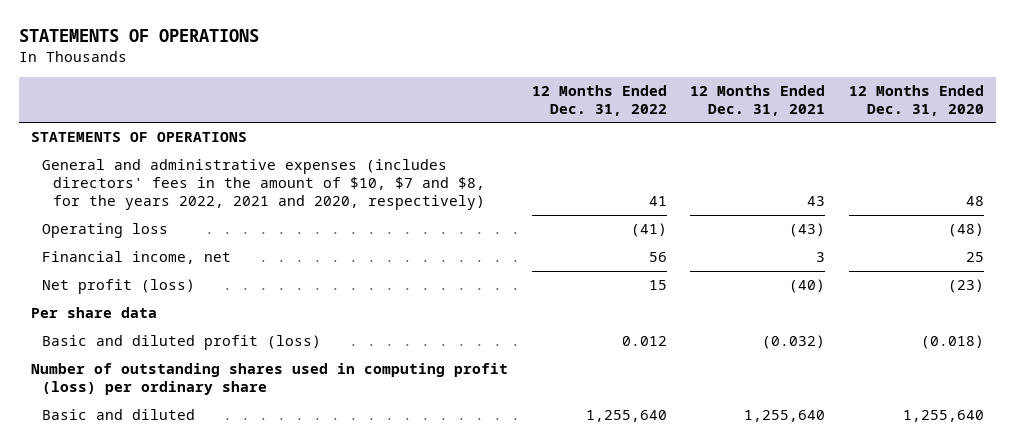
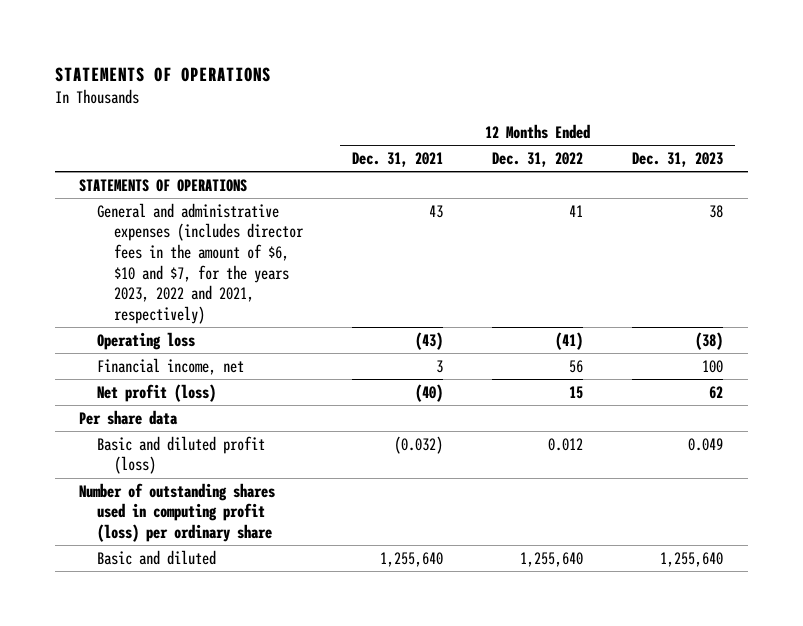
- | 12 Months Ended Dec. 31, 2022 | 12 Months Ended Dec. 31, 2021 | 12 Months Ended Dec. 31, 2020
+ | 12 Months Ended Dec. 31, 2021 | 12 Months Ended Dec. 31, 2022 | 12 Months Ended Dec. 31, 2023
- General and administrative expenses (includes directors' fees in the amount of $10, $7 and $8, for the years 2022, 2021 and 2020, respectively) | 41 | 43 | 48
+ General and administrative expenses (includes director fees in the amount of $6, $10 and $7, for the years 2023, 2022 and 2021, respectively) | 43 | 41 | 38

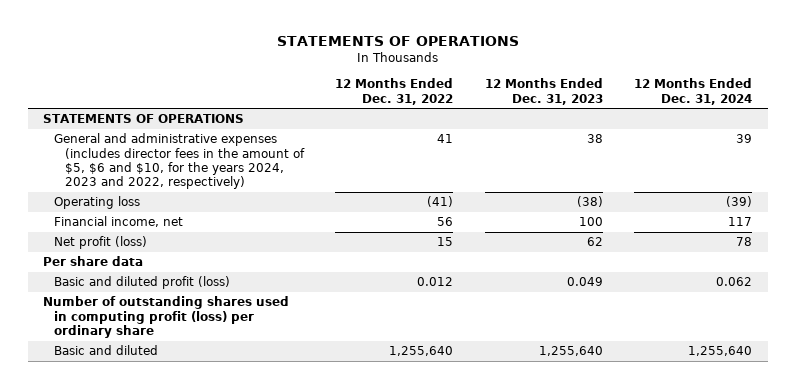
- | 12 Months Ended Dec. 31, 2021 | 12 Months Ended Dec. 31, 2022 | 12 Months Ended Dec. 31, 2023
+ | 12 Months Ended Dec. 31, 2022 | 12 Months Ended Dec. 31, 2023 | 12 Months Ended Dec. 31, 2024
- General and administrative expenses (includes director fees in the amount of $6, $10 and $7, for the years 2023, 2022 and 2021, respectively) | 43 | 41 | 38
+ General and administrative expenses (includes director fees in the amount of $5, $6 and $10, for the years 2024, 2023 and 2022, respectively) | 41 | 38 | 39

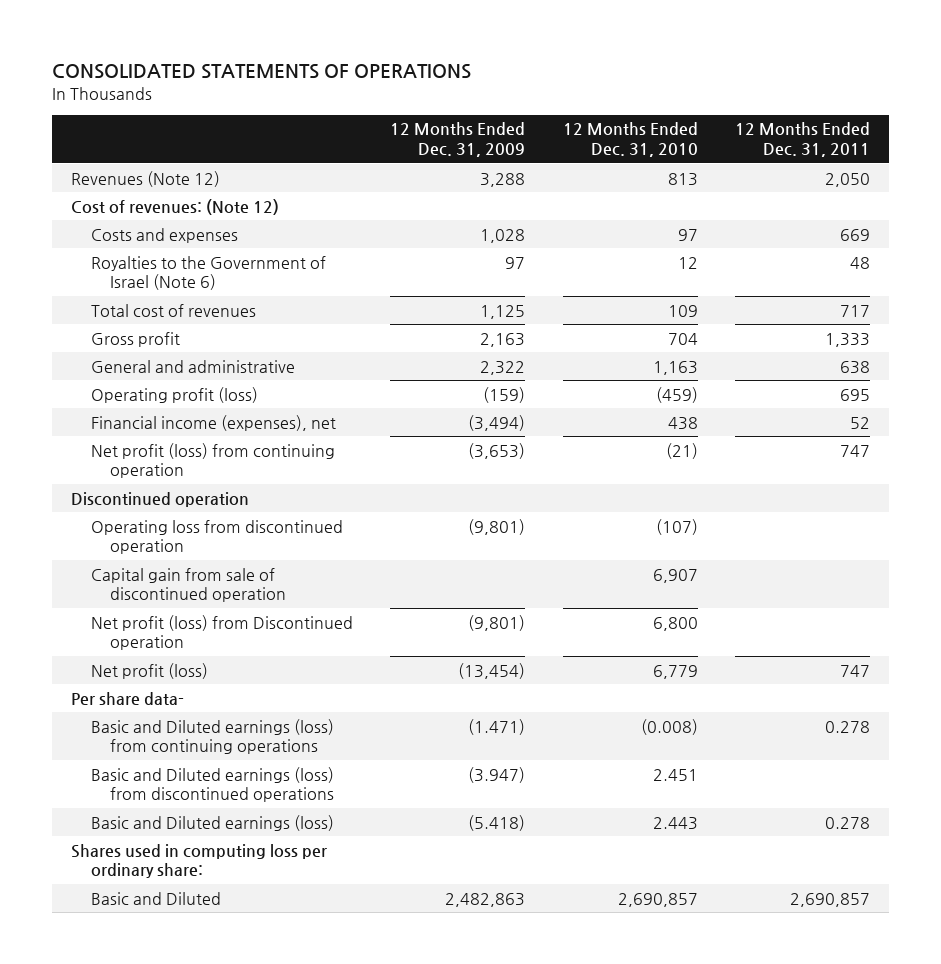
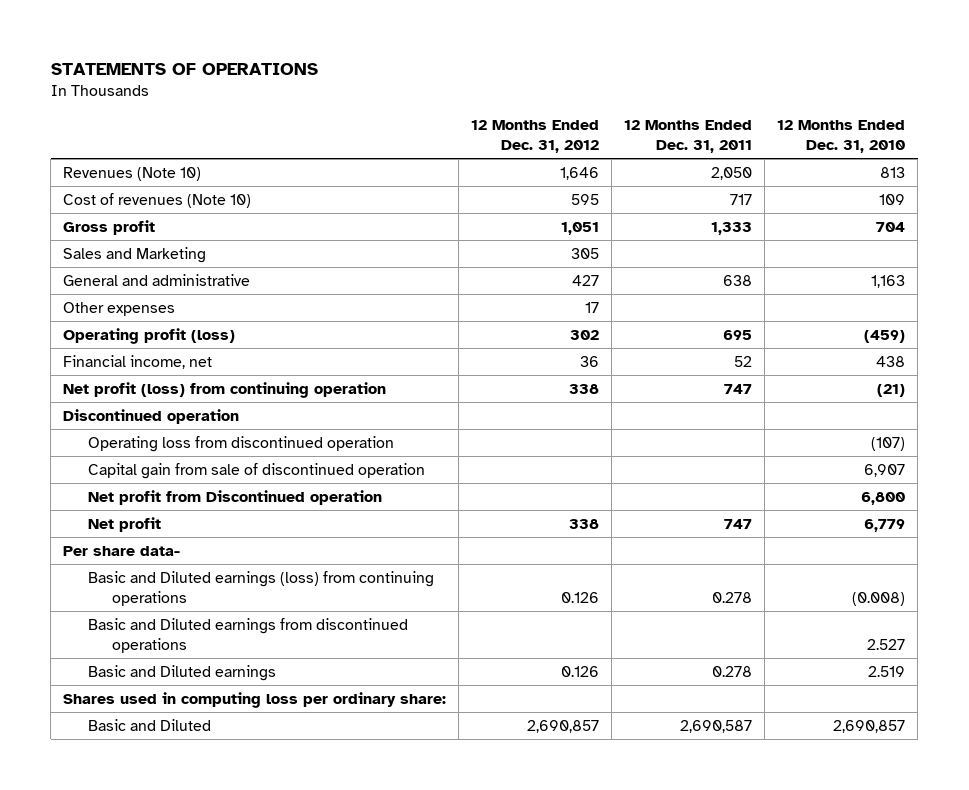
- CONSOLIDATED STATEMENTS OF OPERATIONS
+ STATEMENTS OF OPERATIONS
- | 12 Months Ended Dec. 31, 2009 | 12 Months Ended Dec. 31, 2010 | 12 Months Ended Dec. 31, 2011
+ | 12 Months Ended Dec. 31, 2012 | 12 Months Ended Dec. 31, 2011 | 12 Months Ended Dec. 31, 2010
- Revenues (Note 12) | 3,288 | 813 | 2,050
- Cost of revenues: (Note 12)
- Costs and expenses | 1,028 | 97 | 669
- Royalties to the Government of Israel (Note 6) | 97 | 12 | 48
- Total cost of revenues | 1,125 | 109 | 717
+ Revenues (Note 10) | 1,646 | 2,050 | 813
+ Cost of revenues (Note 10) | 595 | 717 | 109
+ Sales and Marketing | 305 | |
+ Other expenses | 17 | |
- Financial income (expenses), net | (3,494) | 438 | 52
+ Financial income, net | 36 | 52 | 438
- Net profit (loss) from Discontinued operation | (9,801) | 6,800 |
- Net profit (loss) | (13,454) | 6,779 | 747
+ Net profit from Discontinued operation | | | 6,800
+ Net profit | 338 | 747 | 6,779
- Basic and Diluted earnings (loss) from discontinued operations | (3.947) | 2.451 |
- Basic and Diluted earnings (loss) | (5.418) | 2.443 | 0.278
+ Basic and Diluted earnings from discontinued operations | | | 2.527
+ Basic and Diluted earnings | 0.126 | 0.278 | 2.519
- Basic and Diluted | 2,482,863 | 2,690,857 | 2,690,857
+ Basic and Diluted | 2,690,857 | 2,690,587 | 2,690,857

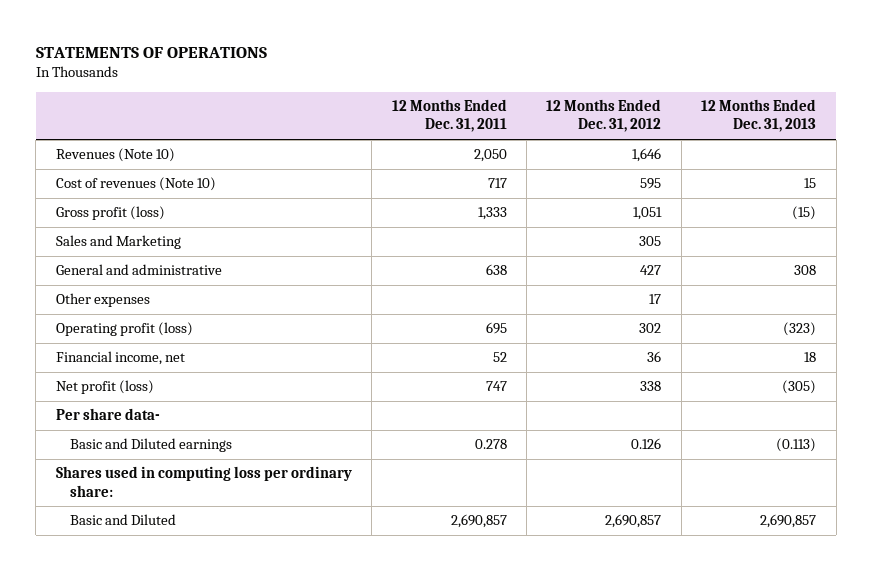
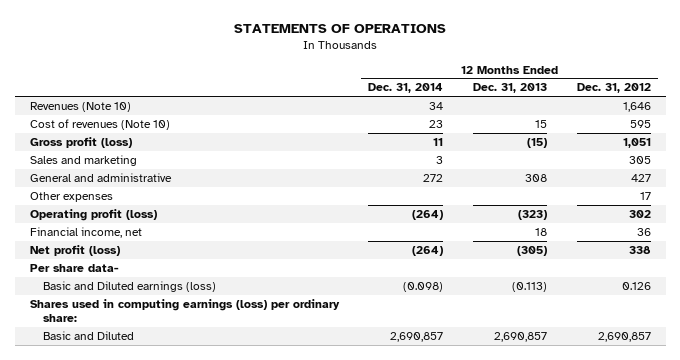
- | 12 Months Ended Dec. 31, 2011 | 12 Months Ended Dec. 31, 2012 | 12 Months Ended Dec. 31, 2013
+ | 12 Months Ended Dec. 31, 2014 | 12 Months Ended Dec. 31, 2013 | 12 Months Ended Dec. 31, 2012
- Sales and Marketing | | 305 |
+ Sales and marketing | 3 | | 305
- Basic and Diluted earnings | 0.278 | 0.126 | (0.113)
- Shares used in computing loss per ordinary share:
+ Basic and Diluted earnings (loss) | (0.098) | (0.113) | 0.126
+ Shares used in computing earnings (loss) per ordinary share:

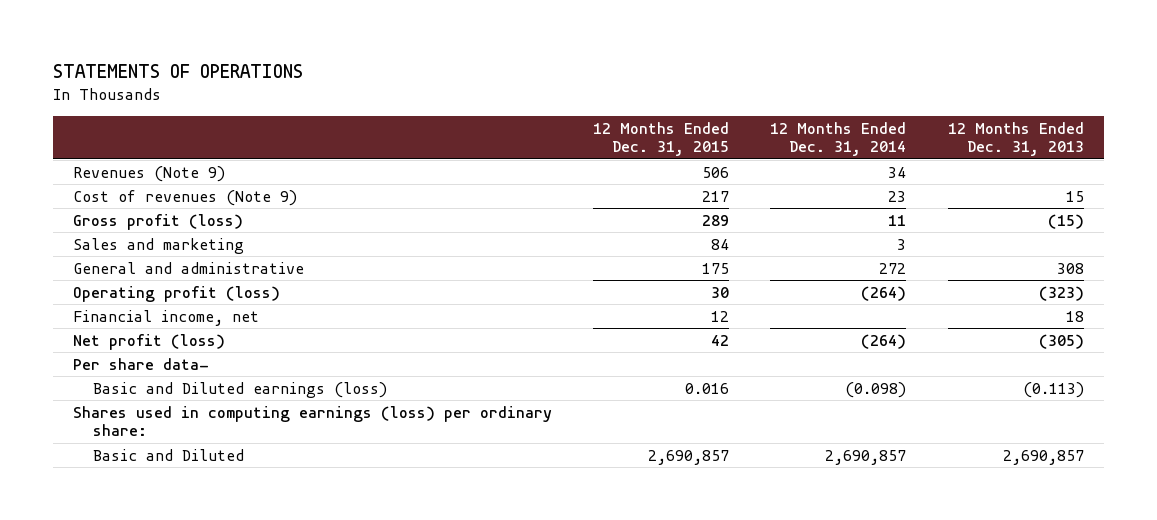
- | 12 Months Ended Dec. 31, 2014 | 12 Months Ended Dec. 31, 2013 | 12 Months Ended Dec. 31, 2012
+ | 12 Months Ended Dec. 31, 2015 | 12 Months Ended Dec. 31, 2014 | 12 Months Ended Dec. 31, 2013
- Revenues (Note 10) | 34 | | 1,646
- Cost of revenues (Note 10) | 23 | 15 | 595
+ Revenues (Note 9) | 506 | 34 |
+ Cost of revenues (Note 9) | 217 | 23 | 15
- Other expenses | | | 17

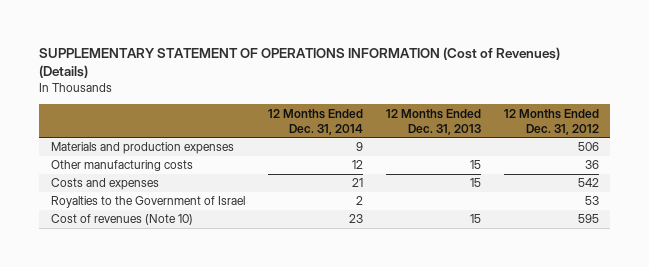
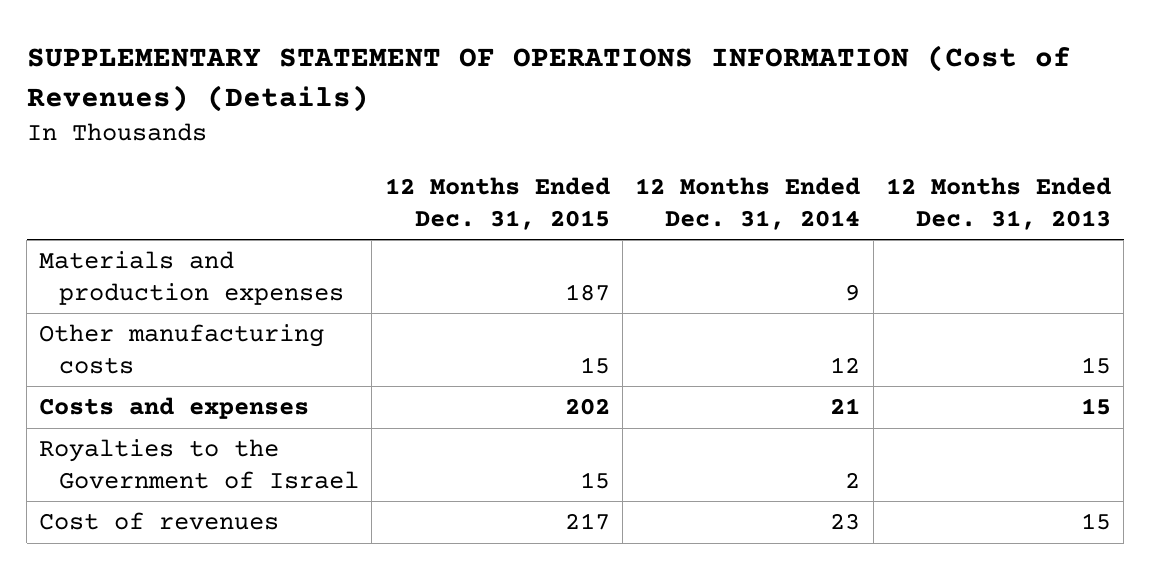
- | 12 Months Ended Dec. 31, 2014 | 12 Months Ended Dec. 31, 2013 | 12 Months Ended Dec. 31, 2012
+ | 12 Months Ended Dec. 31, 2015 | 12 Months Ended Dec. 31, 2014 | 12 Months Ended Dec. 31, 2013
- Cost of revenues (Note 10) | 23 | 15 | 595
+ Cost of revenues | 217 | 23 | 15

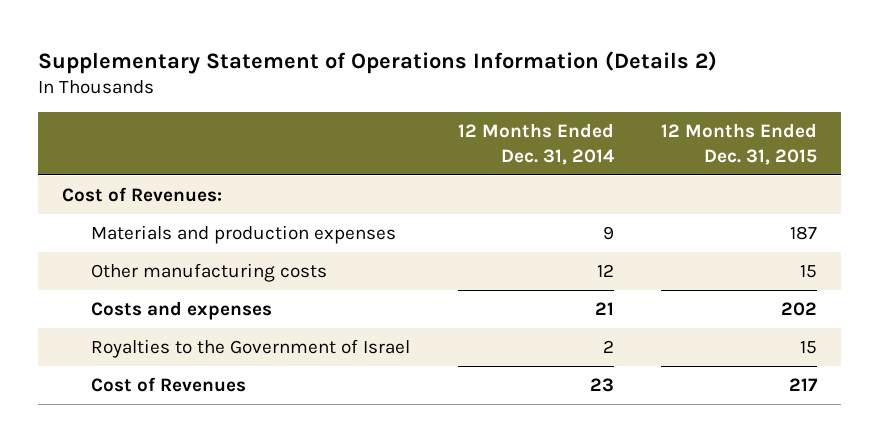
- SUPPLEMENTARY STATEMENT OF OPERATIONS INFORMATION (Cost of Revenues) (Details)
+ Supplementary Statement of Operations Information (Details 2)
- | 12 Months Ended Dec. 31, 2015 | 12 Months Ended Dec. 31, 2014 | 12 Months Ended Dec. 31, 2013
+ | 12 Months Ended Dec. 31, 2014 | 12 Months Ended Dec. 31, 2015
+ Cost of Revenues:
- Cost of revenues | 217 | 23 | 15
+ Cost of Revenues | 23 | 217

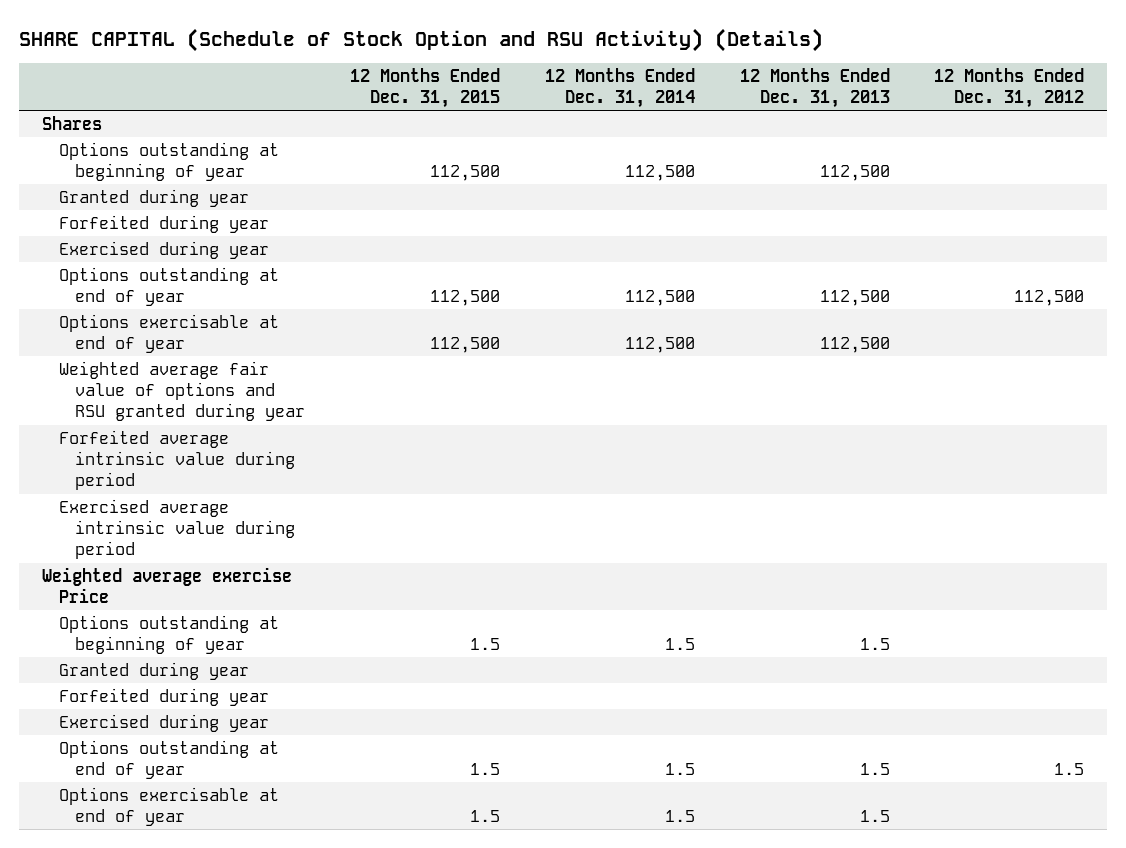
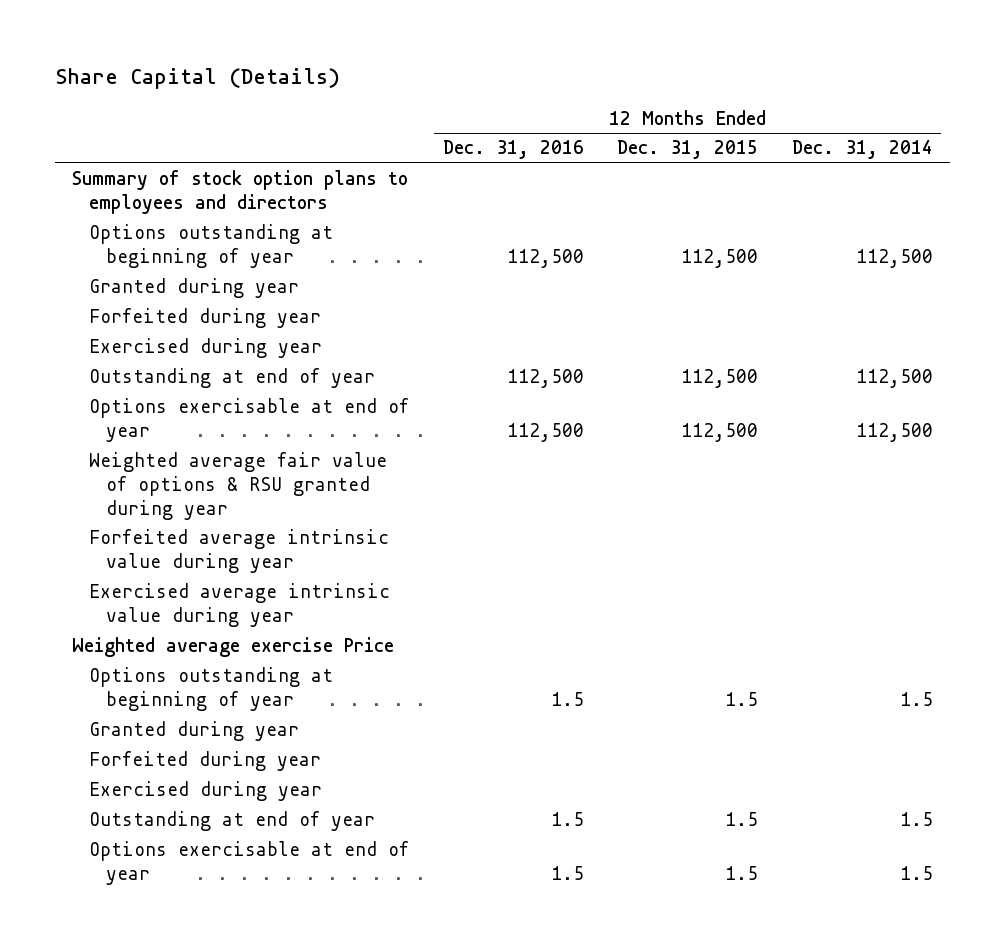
- SHARE CAPITAL (Schedule of Stock Option and RSU Activity) (Details)
+ Share Capital (Details)
- | 12 Months Ended Dec. 31, 2015 | 12 Months Ended Dec. 31, 2014 | 12 Months Ended Dec. 31, 2013 | 12 Months Ended Dec. 31, 2012
+ | 12 Months Ended Dec. 31, 2016 | 12 Months Ended Dec. 31, 2015 | 12 Months Ended Dec. 31, 2014
- Shares
+ Summary of stock option plans to employees and directors
- Options outstanding at end of year | 112,500 | 112,500 | 112,500 | 112,500
+ Outstanding at end of year | 112,500 | 112,500 | 112,500
- Weighted average fair value of options and RSU granted during year
- Forfeited average intrinsic value during period
- Exercised average intrinsic value during period
+ Weighted average fair value of options & RSU granted during year
+ Forfeited average intrinsic value during year
+ Exercised average intrinsic value during year
- Options outstanding at end of year | 1.5 | 1.5 | 1.5 | 1.5
+ Outstanding at end of year | 1.5 | 1.5 | 1.5

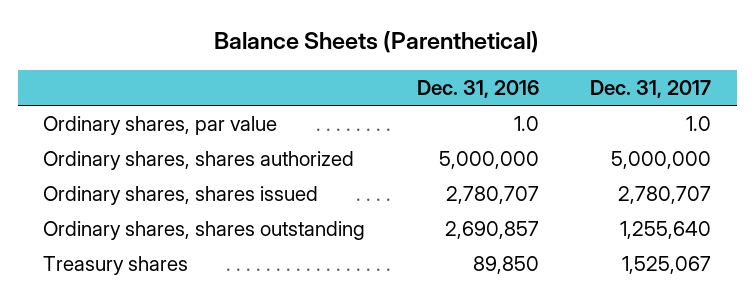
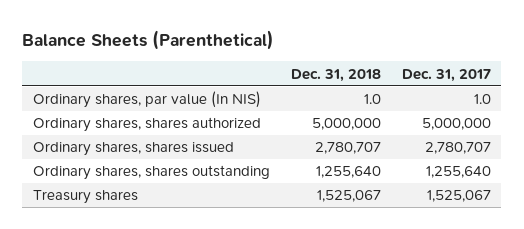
- | Dec. 31, 2016 | Dec. 31, 2017
+ | Dec. 31, 2018 | Dec. 31, 2017
- Ordinary shares, par value | 1.0 | 1.0
+ Ordinary shares, par value (In NIS) | 1.0 | 1.0

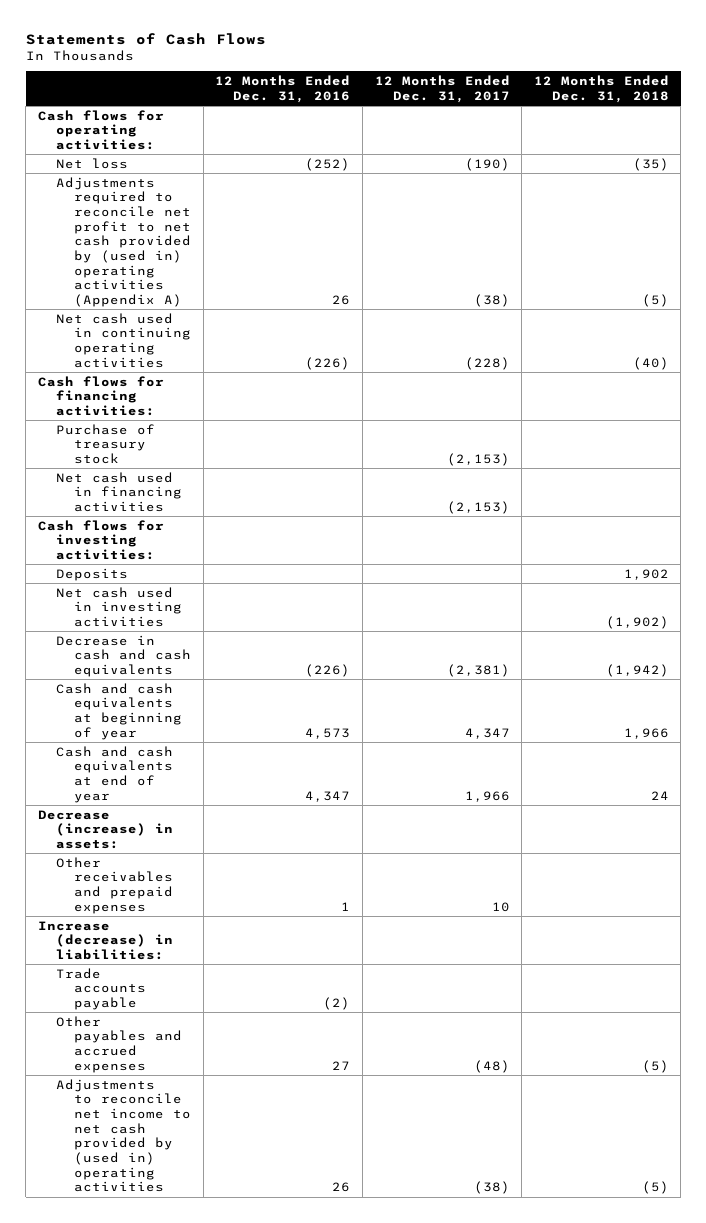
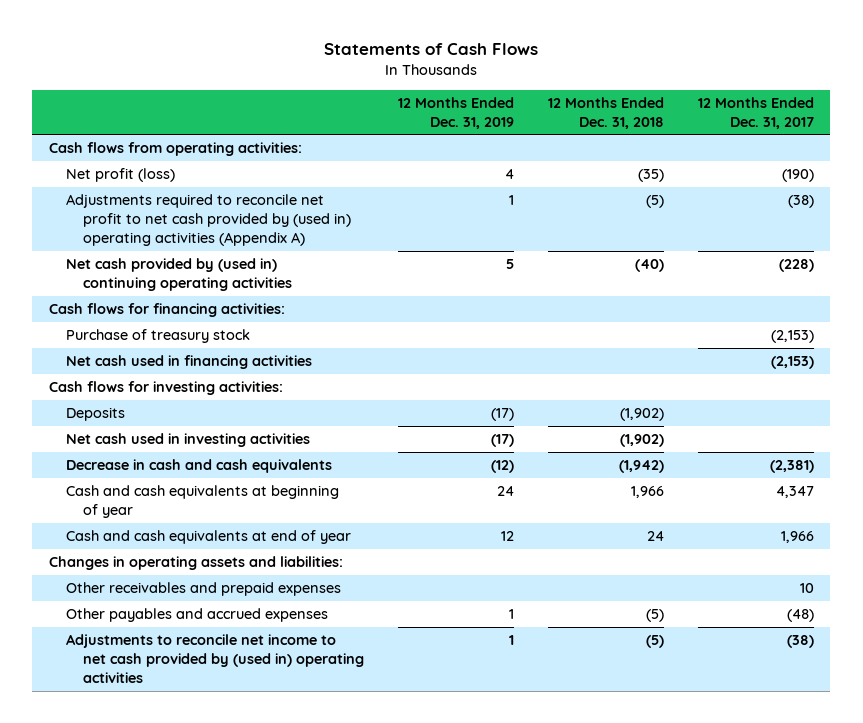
- | 12 Months Ended Dec. 31, 2016 | 12 Months Ended Dec. 31, 2017 | 12 Months Ended Dec. 31, 2018
+ | 12 Months Ended Dec. 31, 2019 | 12 Months Ended Dec. 31, 2018 | 12 Months Ended Dec. 31, 2017
- Cash flows for operating activities:
- Net loss | (252) | (190) | (35)
+ Cash flows from operating activities:
+ Net profit (loss) | 4 | (35) | (190)
- Net cash used in continuing operating activities | (226) | (228) | (40)
+ Net cash provided by (used in) continuing operating activities | 5 | (40) | (228)
- Deposits | | | 1,902
+ Deposits | (17) | (1,902) |
- Decrease (increase) in assets:
+ Changes in operating assets and liabilities:
- Increase (decrease) in liabilities:
- Trade accounts payable | (2) | |

